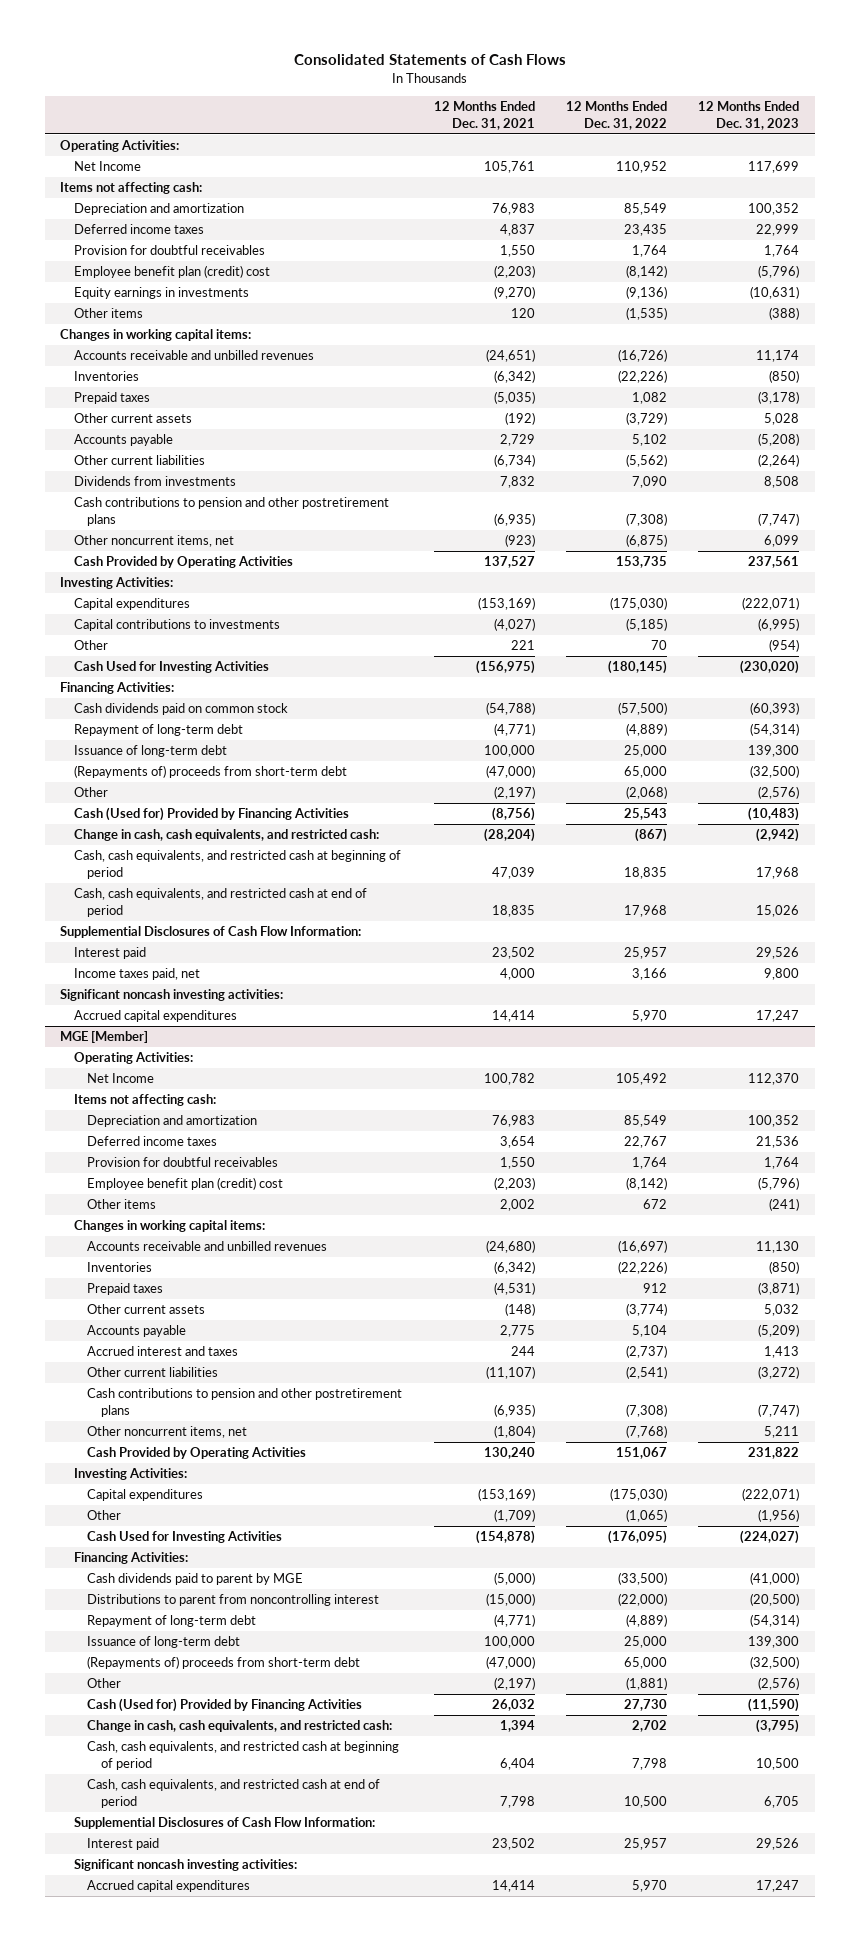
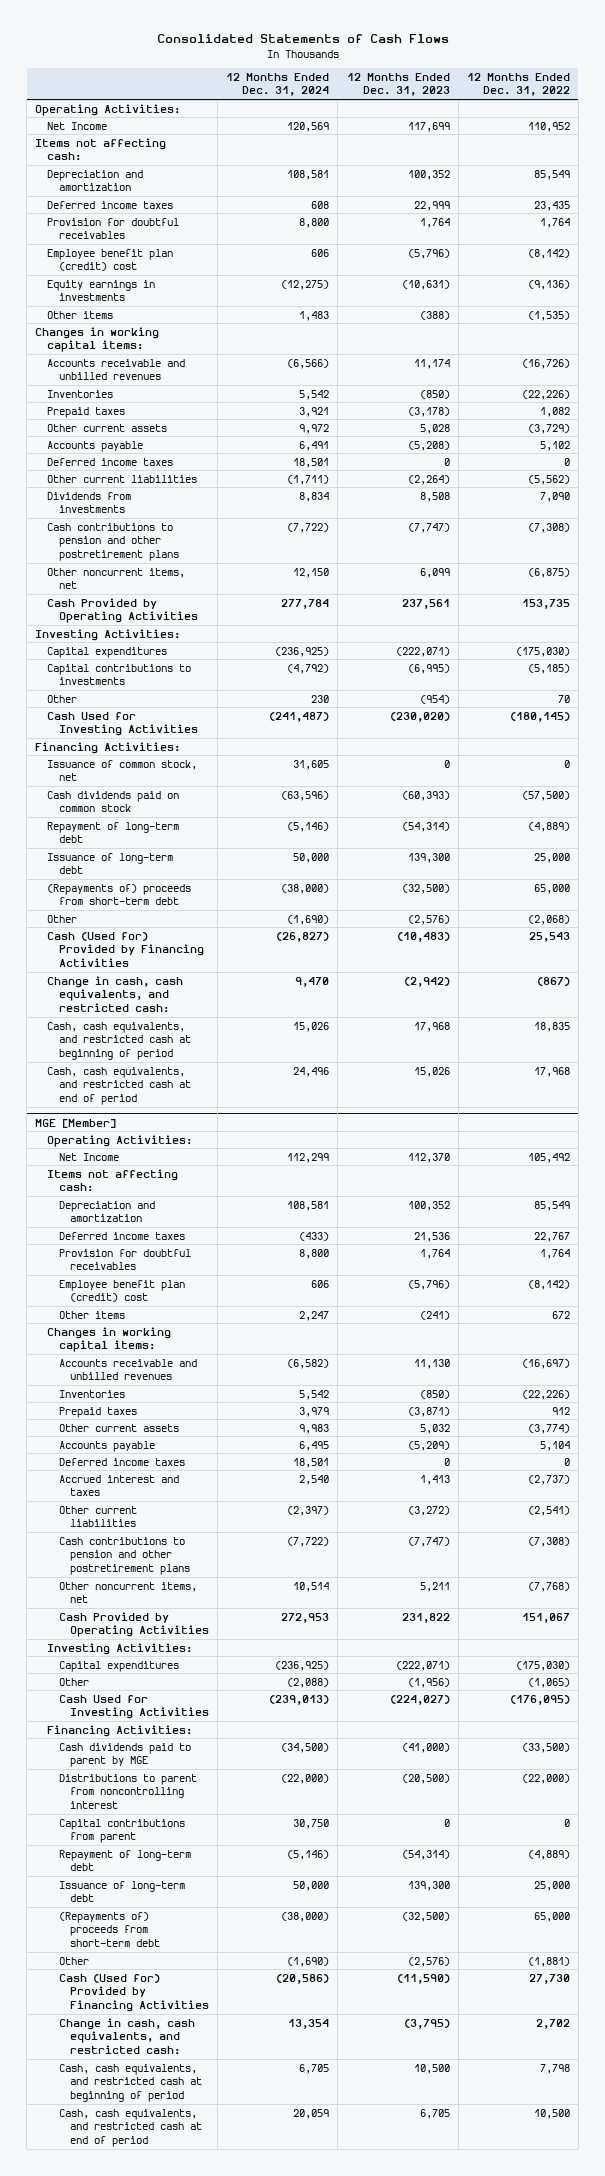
- | 12 Months Ended Dec. 31, 2021 | 12 Months Ended Dec. 31, 2022 | 12 Months Ended Dec. 31, 2023
+ | 12 Months Ended Dec. 31, 2024 | 12 Months Ended Dec. 31, 2023 | 12 Months Ended Dec. 31, 2022
+ Deferred income taxes | 18,501 | 0 | 0
+ Issuance of common stock, net | 31,605 | 0 | 0
- Supplemential Disclosures of Cash Flow Information:
- Interest paid | 23,502 | 25,957 | 29,526
- Income taxes paid, net | 4,000 | 3,166 | 9,800
- Significant noncash investing activities:
- Accrued capital expenditures | 14,414 | 5,970 | 17,247
@ MGE [Member]
+ Deferred income taxes | 18,501 | 0 | 0
+ Capital contributions from parent | 30,750 | 0 | 0
- Supplemential Disclosures of Cash Flow Information:
- Interest paid | 23,502 | 25,957 | 29,526
- Significant noncash investing activities:
- Accrued capital expenditures | 14,414 | 5,970 | 17,247

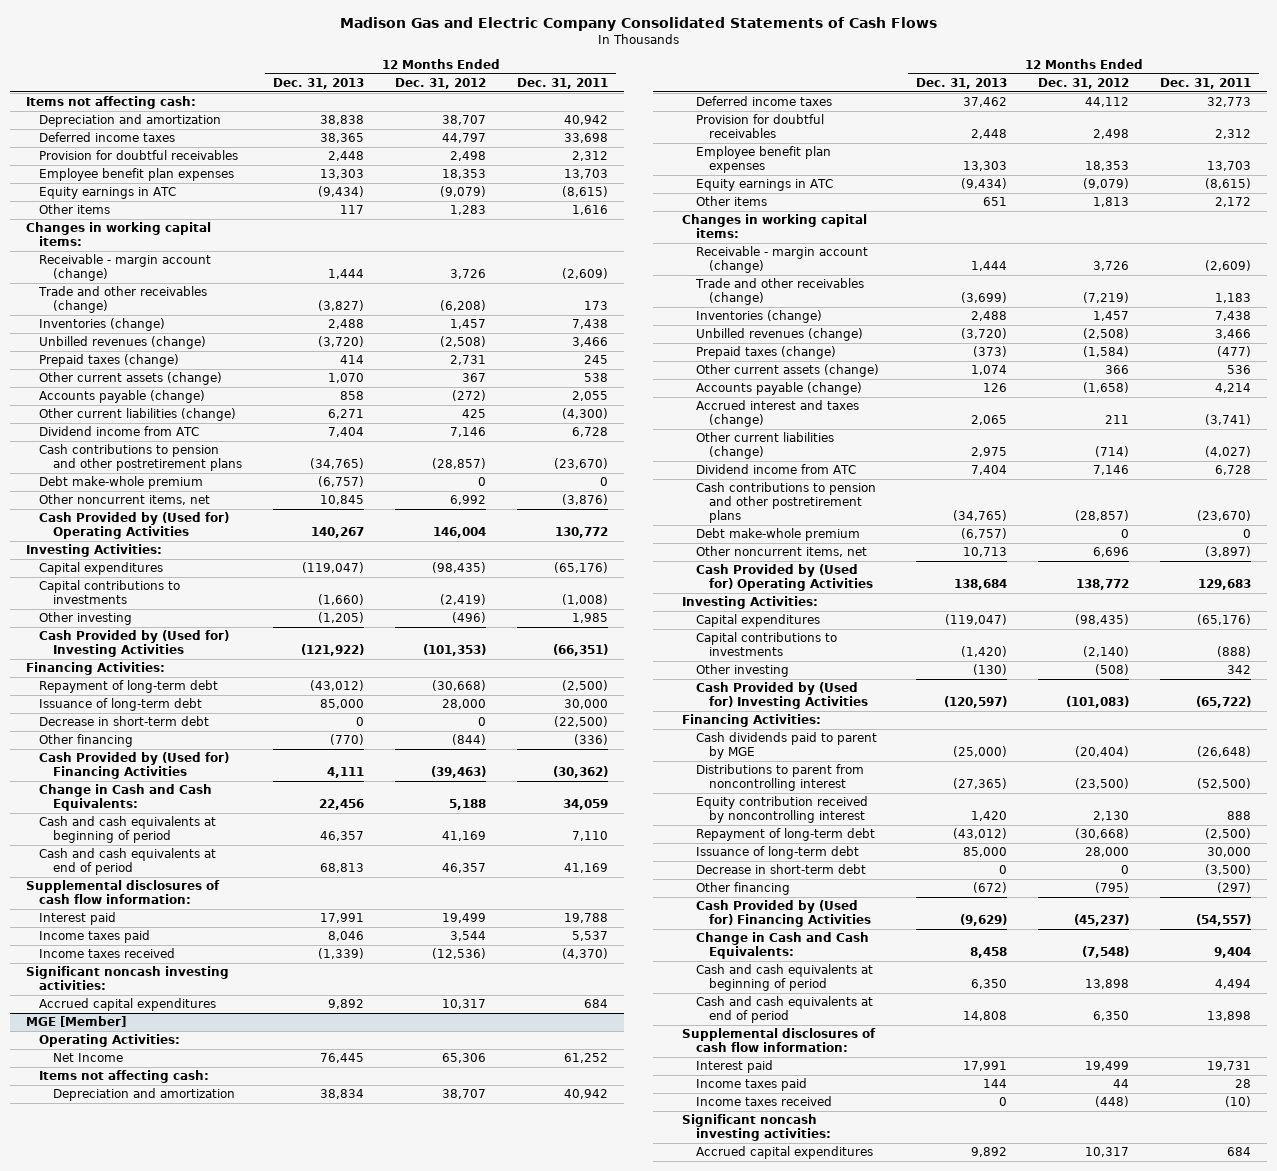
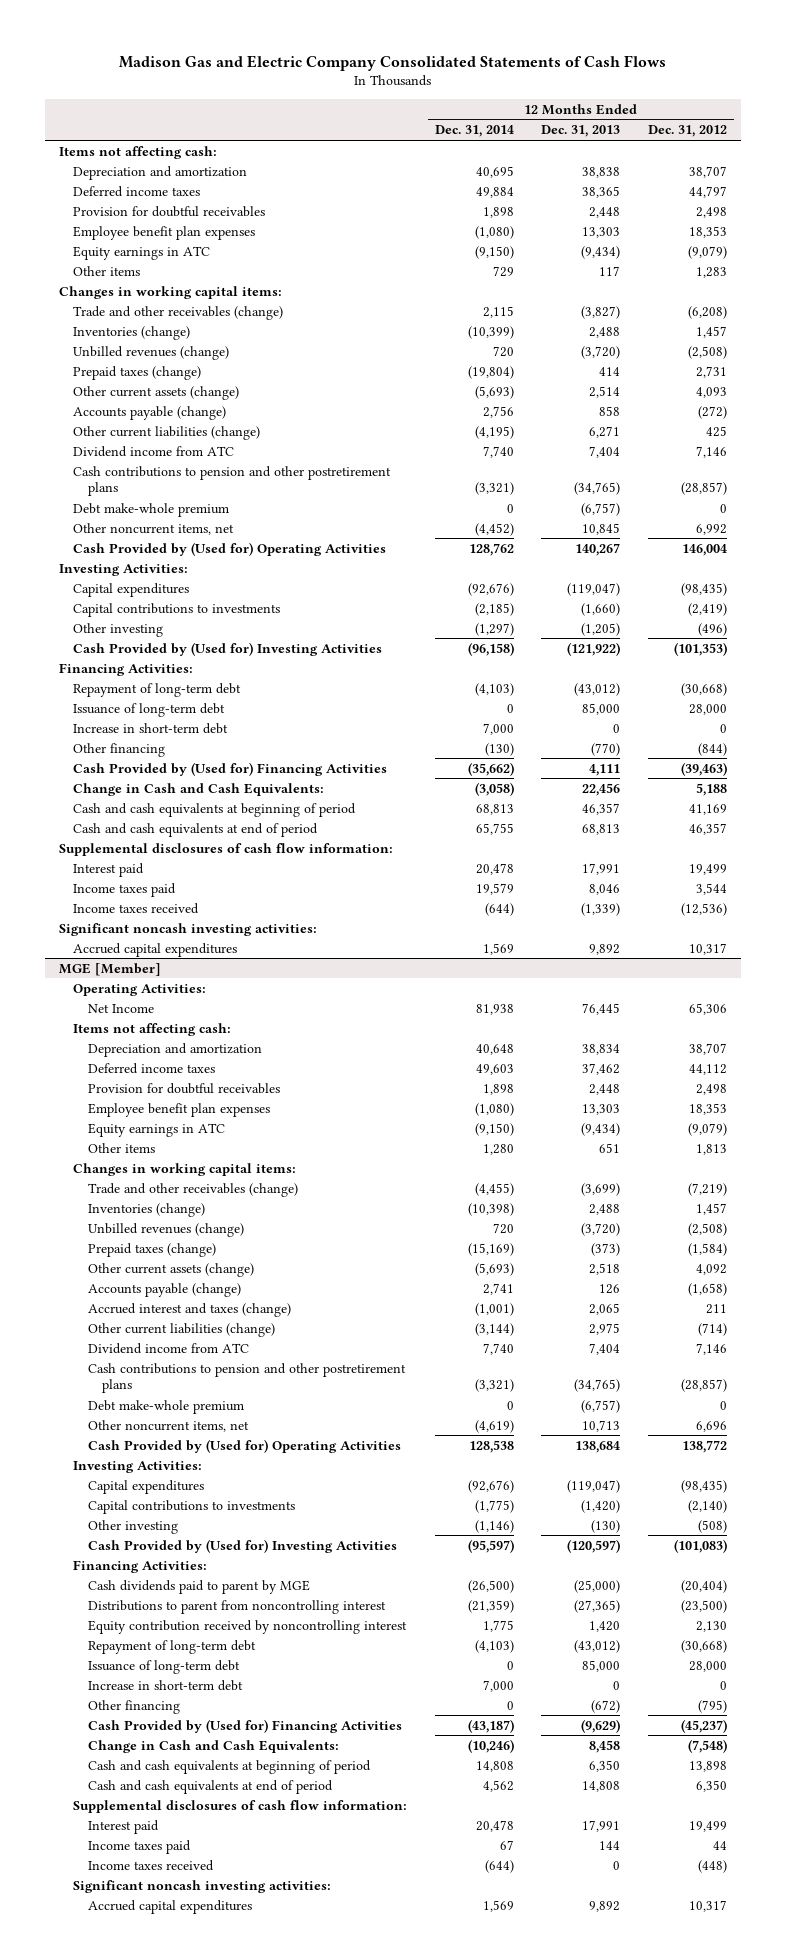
- | 12 Months Ended Dec. 31, 2013 | 12 Months Ended Dec. 31, 2012 | 12 Months Ended Dec. 31, 2011
+ | 12 Months Ended Dec. 31, 2014 | 12 Months Ended Dec. 31, 2013 | 12 Months Ended Dec. 31, 2012
- Receivable - margin account (change) | 1,444 | 3,726 | (2,609)
- Other current assets (change) | 1,070 | 367 | 538
+ Other current assets (change) | (5,693) | 2,514 | 4,093
- Decrease in short-term debt | 0 | 0 | (22,500)
+ Increase in short-term debt | 7,000 | 0 | 0
@ MGE [Member]
- Receivable - margin account (change) | 1,444 | 3,726 | (2,609)
- Other current assets (change) | 1,074 | 366 | 536
+ Other current assets (change) | (5,693) | 2,518 | 4,092
- Decrease in short-term debt | 0 | 0 | (3,500)
+ Increase in short-term debt | 7,000 | 0 | 0

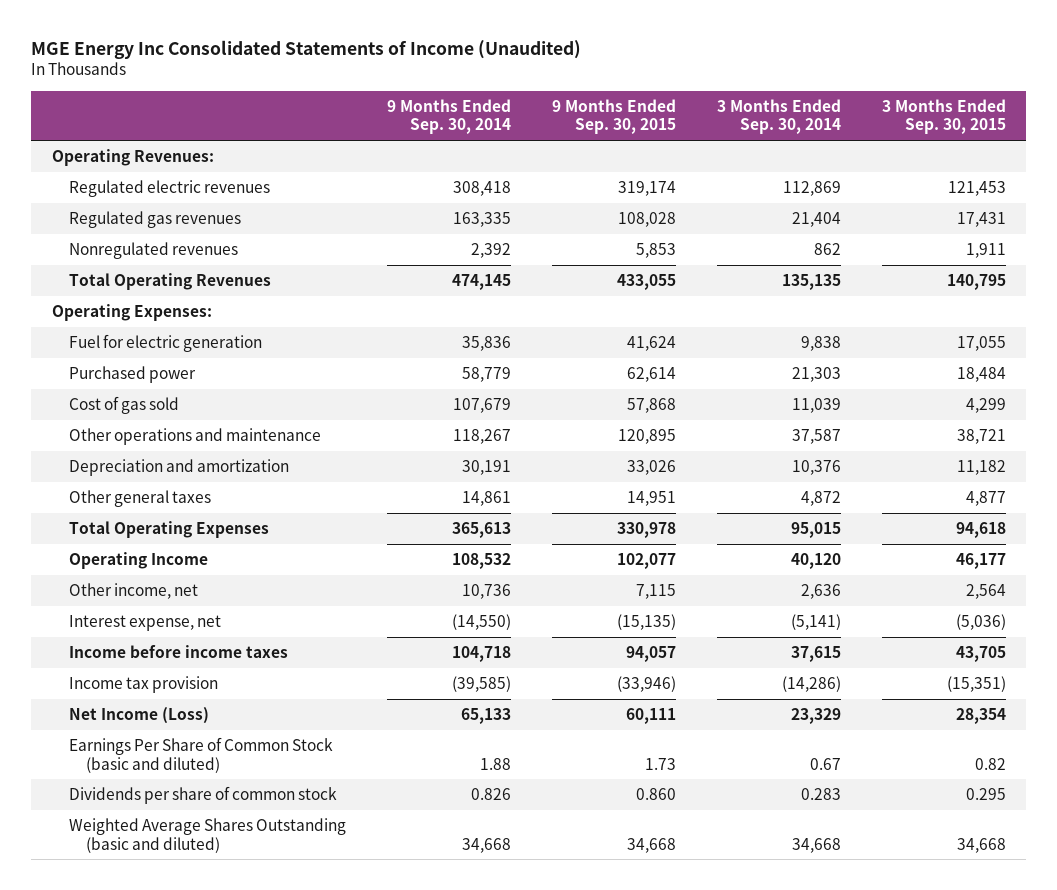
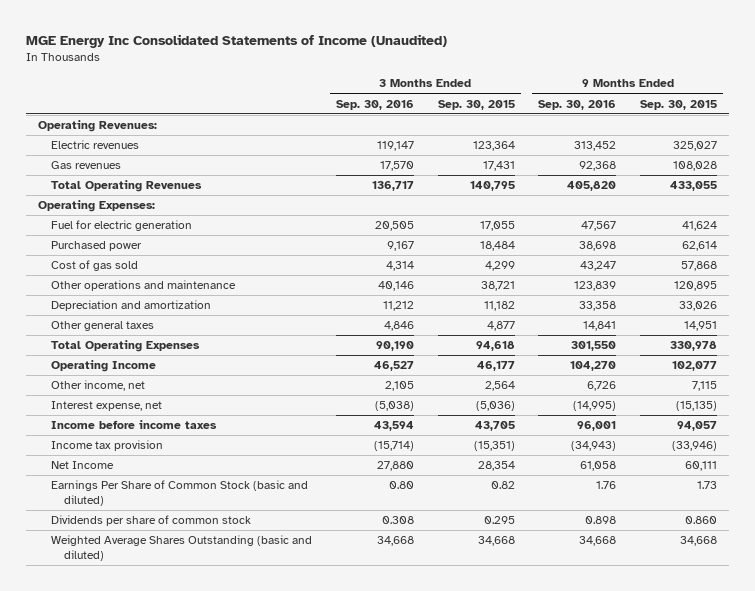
- | 9 Months Ended Sep. 30, 2014 | 9 Months Ended Sep. 30, 2015 | 3 Months Ended Sep. 30, 2014 | 3 Months Ended Sep. 30, 2015
+ | 3 Months Ended Sep. 30, 2016 | 3 Months Ended Sep. 30, 2015 | 9 Months Ended Sep. 30, 2016 | 9 Months Ended Sep. 30, 2015
- Regulated electric revenues | 308,418 | 319,174 | 112,869 | 121,453
- Regulated gas revenues | 163,335 | 108,028 | 21,404 | 17,431
- Nonregulated revenues | 2,392 | 5,853 | 862 | 1,911
+ Electric revenues | 119,147 | 123,364 | 313,452 | 325,027
+ Gas revenues | 17,570 | 17,431 | 92,368 | 108,028
- Net Income (Loss) | 65,133 | 60,111 | 23,329 | 28,354
+ Net Income | 27,880 | 28,354 | 61,058 | 60,111

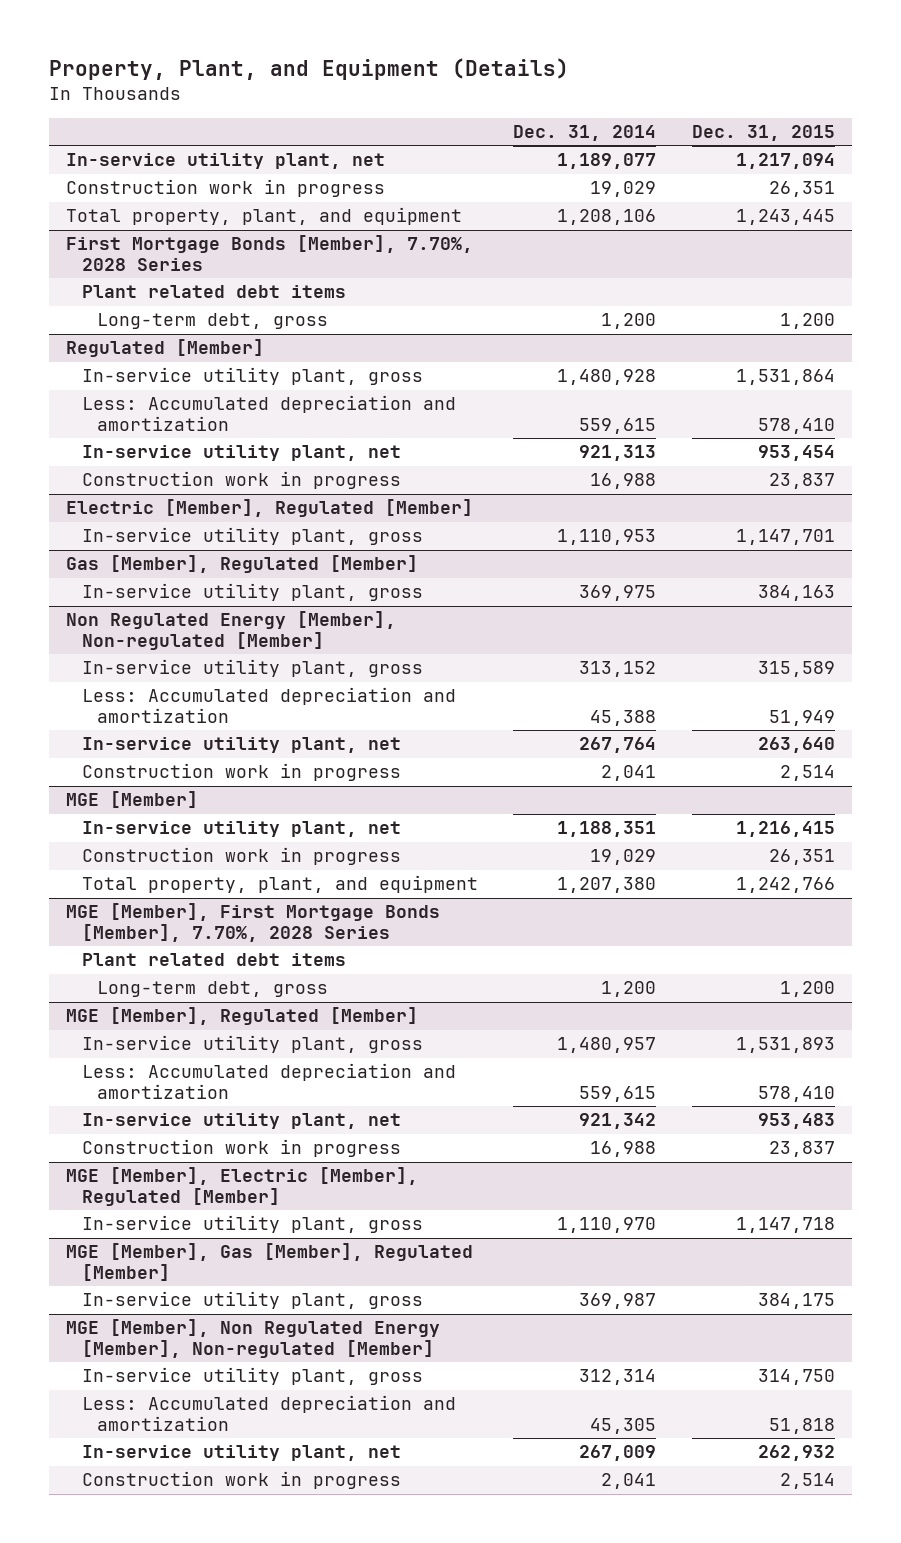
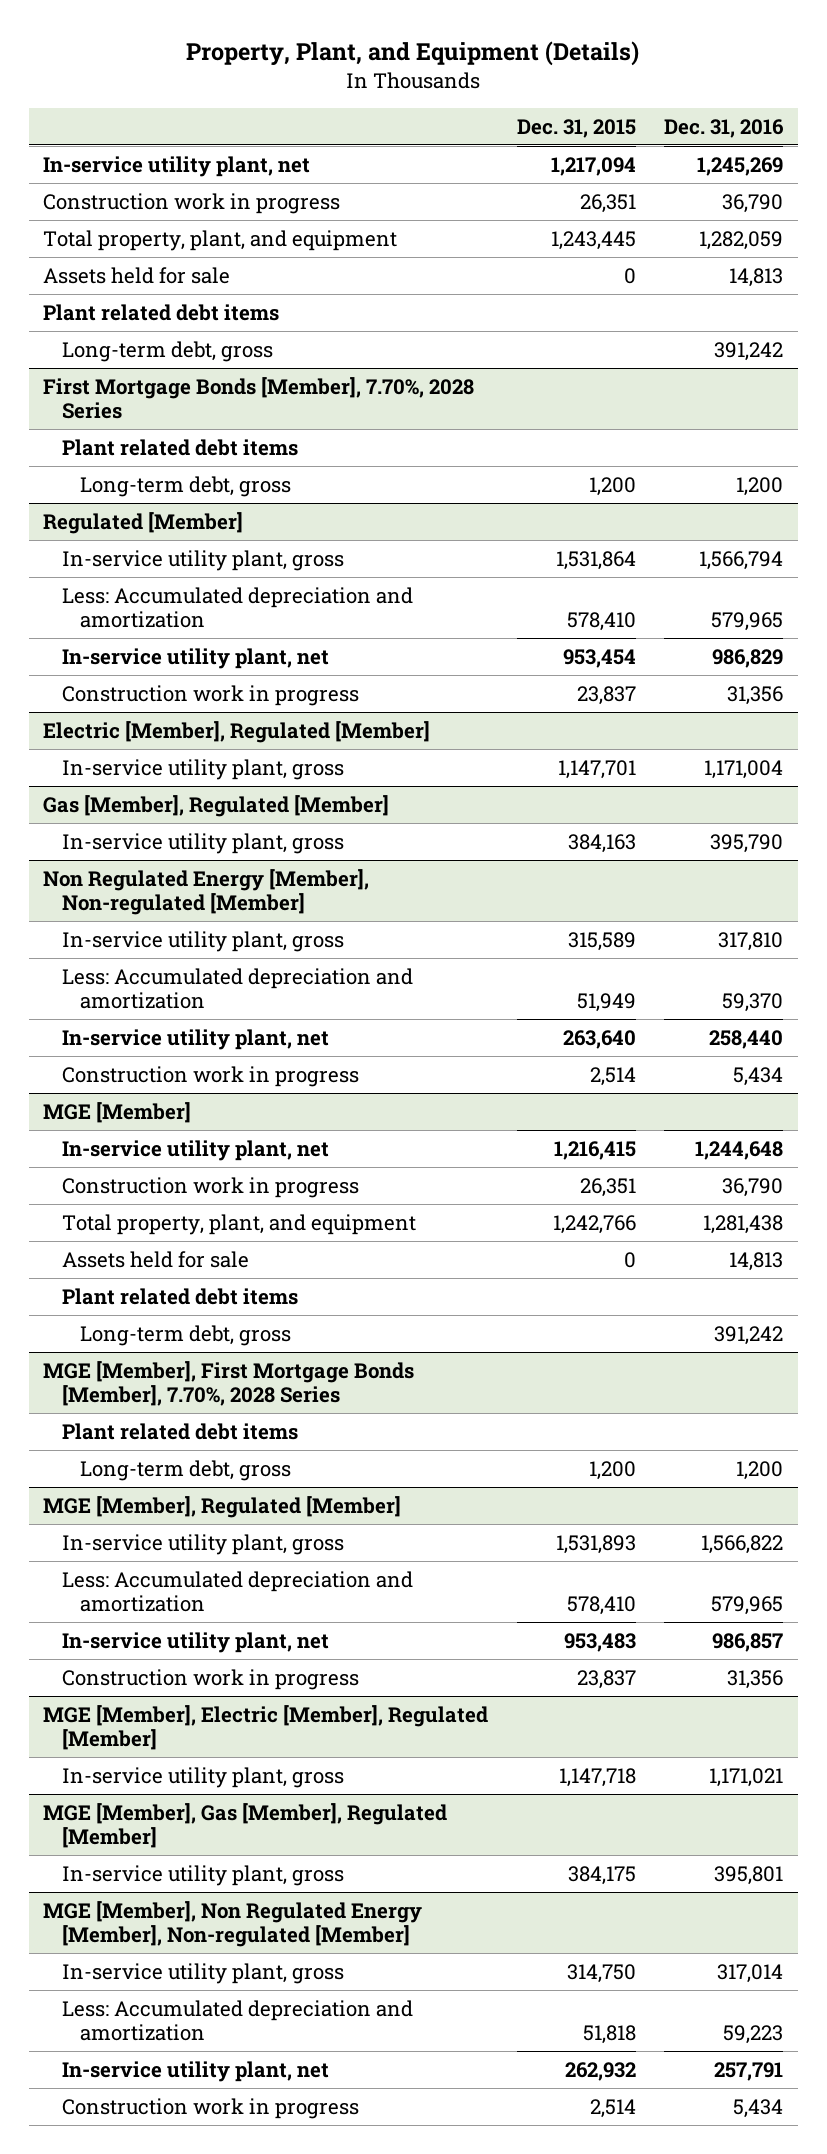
- | Dec. 31, 2014 | Dec. 31, 2015
+ | Dec. 31, 2015 | Dec. 31, 2016
+ Assets held for sale | 0 | 14,813
+ Plant related debt items
+ Long-term debt, gross | | 391,242
@ MGE [Member]
+ Assets held for sale | 0 | 14,813
+ Plant related debt items
+ Long-term debt, gross | | 391,242

